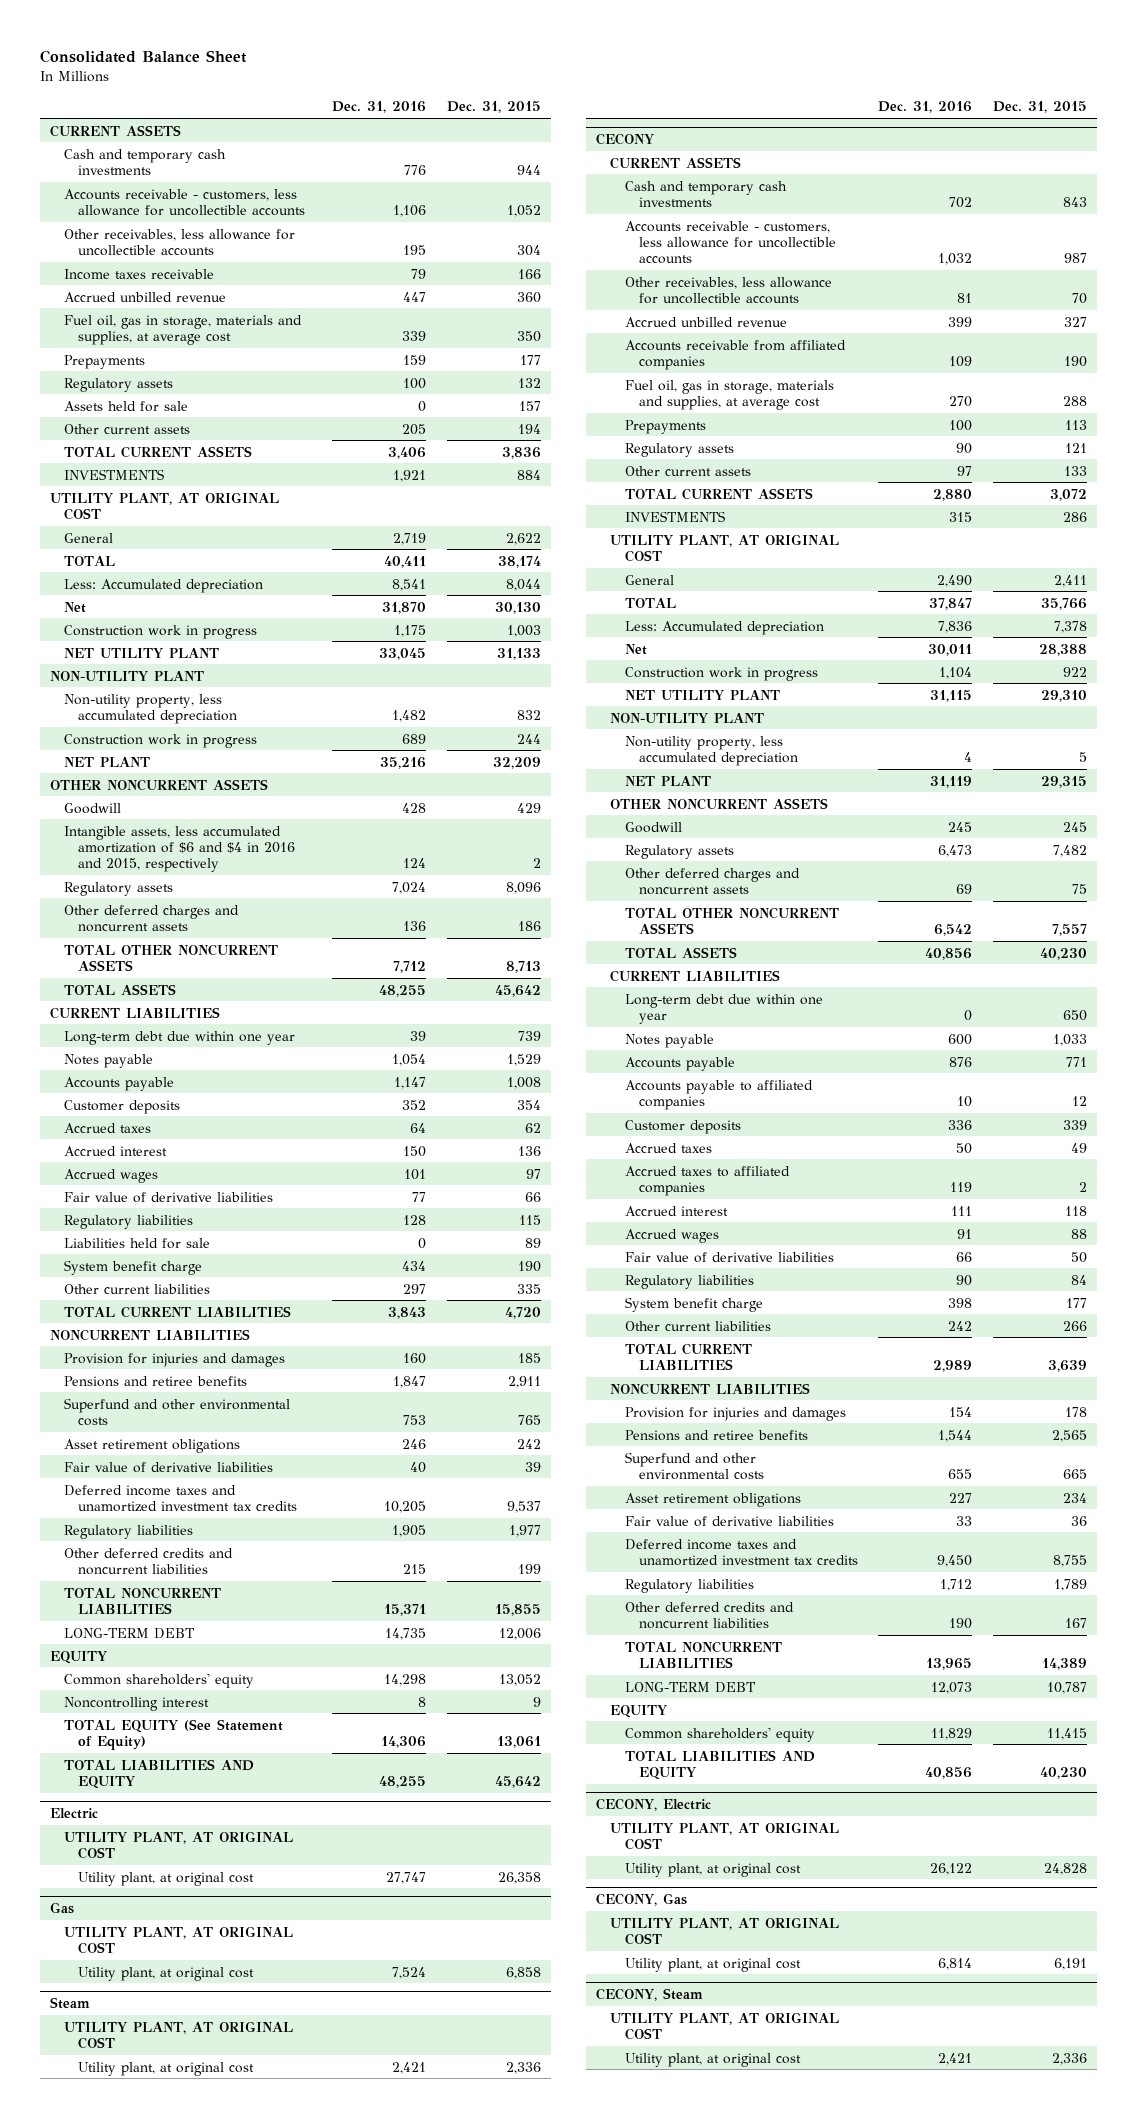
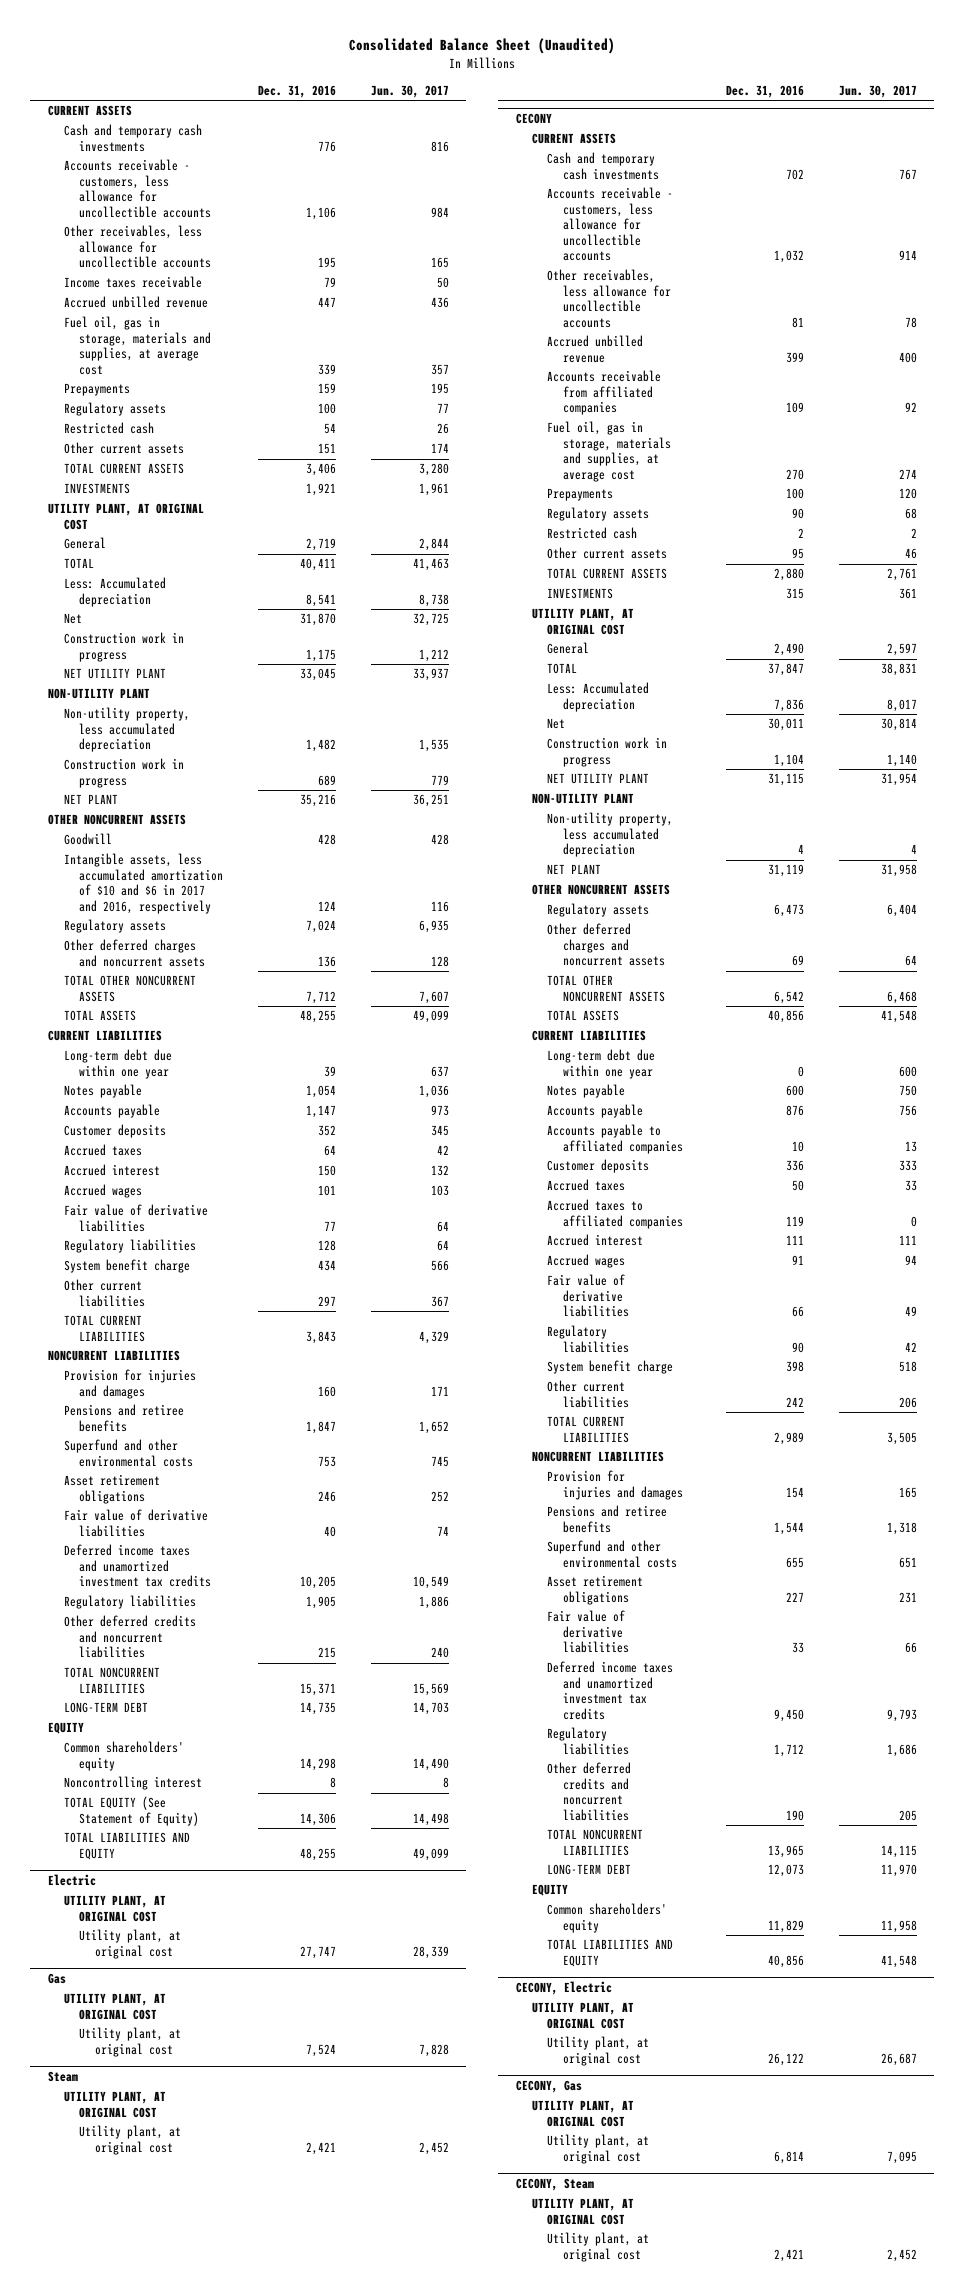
- Consolidated Balance Sheet
+ Consolidated Balance Sheet (Unaudited)
- | Dec. 31, 2016 | Dec. 31, 2015
+ | Dec. 31, 2016 | Jun. 30, 2017
- Assets held for sale | 0 | 157
- Other current assets | 205 | 194
+ Restricted cash | 54 | 26
+ Other current assets | 151 | 174
- Intangible assets, less accumulated amortization of $6 and $4 in 2016 and 2015, respectively | 124 | 2
+ Intangible assets, less accumulated amortization of $10 and $6 in 2017 and 2016, respectively | 124 | 116
- Liabilities held for sale | 0 | 89
@ CECONY
- Other current assets | 97 | 133
+ Restricted cash | 2 | 2
+ Other current assets | 95 | 46
- Goodwill | 245 | 245

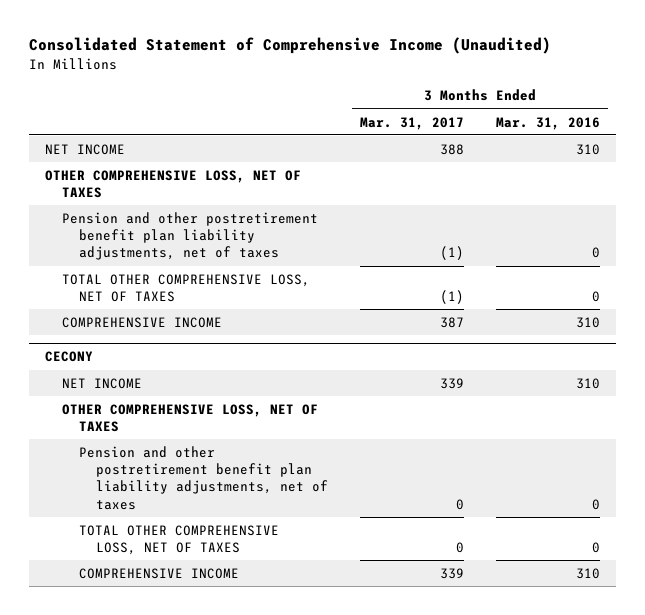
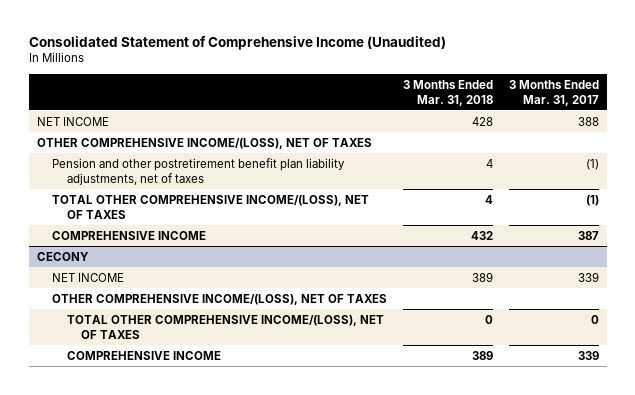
- | 3 Months Ended Mar. 31, 2017 | 3 Months Ended Mar. 31, 2016
+ | 3 Months Ended Mar. 31, 2018 | 3 Months Ended Mar. 31, 2017
- OTHER COMPREHENSIVE LOSS, NET OF TAXES
+ OTHER COMPREHENSIVE INCOME/(LOSS), NET OF TAXES
- TOTAL OTHER COMPREHENSIVE LOSS, NET OF TAXES | (1) | 0
+ TOTAL OTHER COMPREHENSIVE INCOME/(LOSS), NET OF TAXES | 4 | (1)
@ CECONY
- OTHER COMPREHENSIVE LOSS, NET OF TAXES
- Pension and other postretirement benefit plan liability adjustments, net of taxes | 0 | 0
- TOTAL OTHER COMPREHENSIVE LOSS, NET OF TAXES | 0 | 0
+ OTHER COMPREHENSIVE INCOME/(LOSS), NET OF TAXES
+ TOTAL OTHER COMPREHENSIVE INCOME/(LOSS), NET OF TAXES | 0 | 0

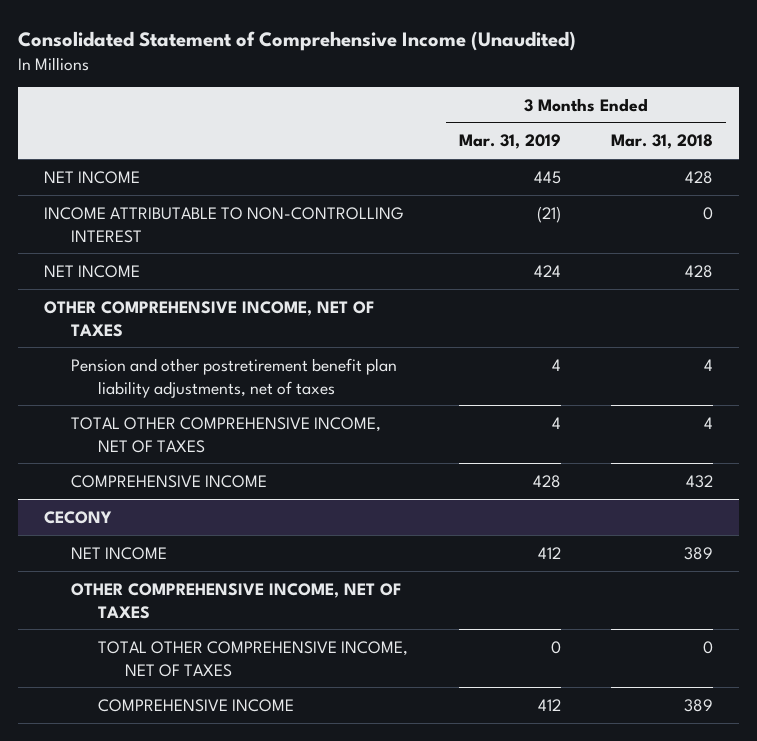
- | 3 Months Ended Mar. 31, 2018 | 3 Months Ended Mar. 31, 2017
+ | 3 Months Ended Mar. 31, 2019 | 3 Months Ended Mar. 31, 2018
- OTHER COMPREHENSIVE INCOME/(LOSS), NET OF TAXES
+ INCOME ATTRIBUTABLE TO NON-CONTROLLING INTEREST | (21) | 0
+ NET INCOME | 424 | 428
+ OTHER COMPREHENSIVE INCOME, NET OF TAXES
- TOTAL OTHER COMPREHENSIVE INCOME/(LOSS), NET OF TAXES | 4 | (1)
+ TOTAL OTHER COMPREHENSIVE INCOME, NET OF TAXES | 4 | 4
@ CECONY
- OTHER COMPREHENSIVE INCOME/(LOSS), NET OF TAXES
- TOTAL OTHER COMPREHENSIVE INCOME/(LOSS), NET OF TAXES | 0 | 0
+ OTHER COMPREHENSIVE INCOME, NET OF TAXES
+ TOTAL OTHER COMPREHENSIVE INCOME, NET OF TAXES | 0 | 0

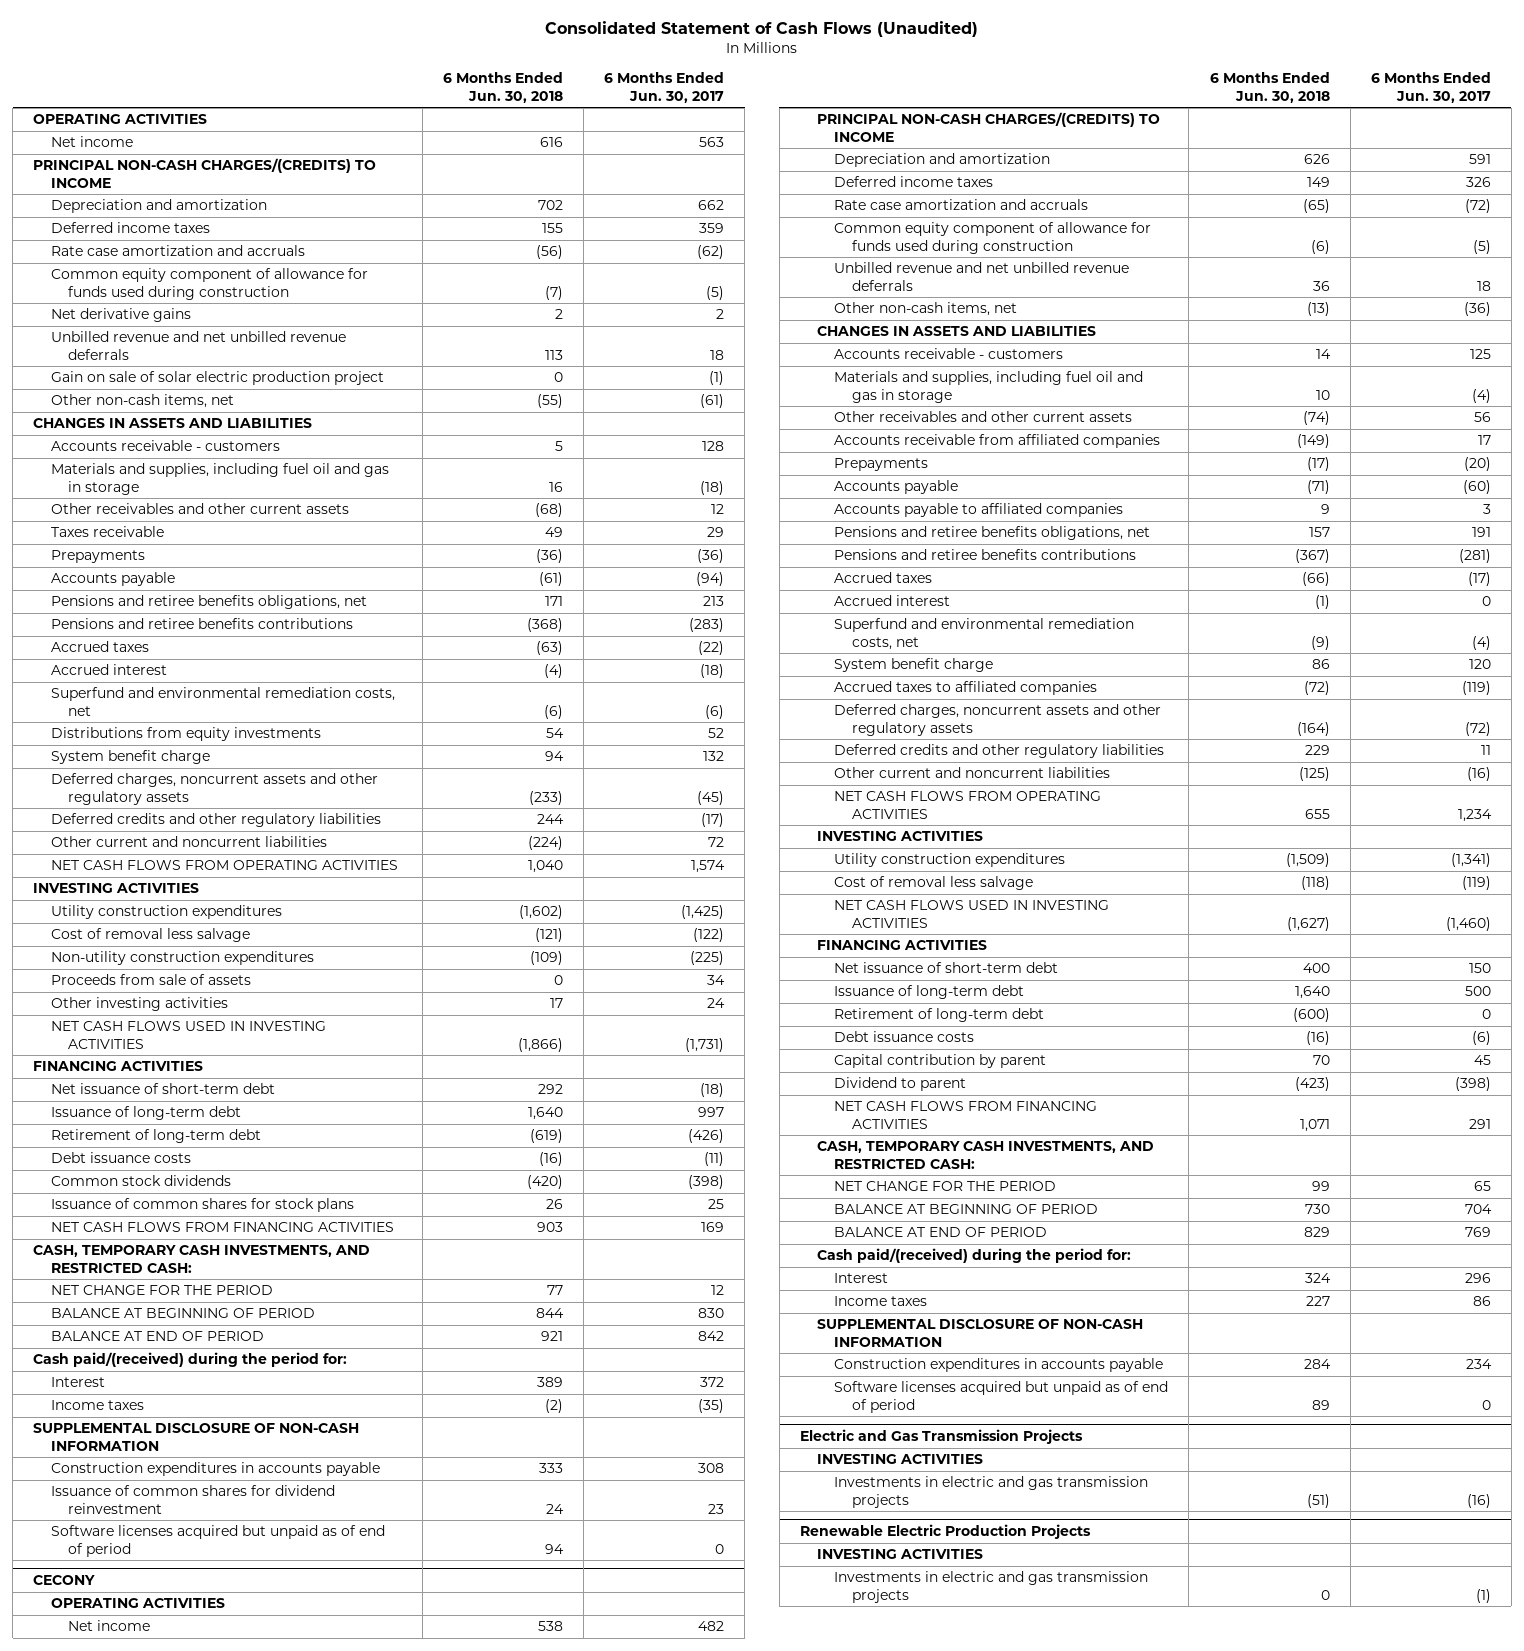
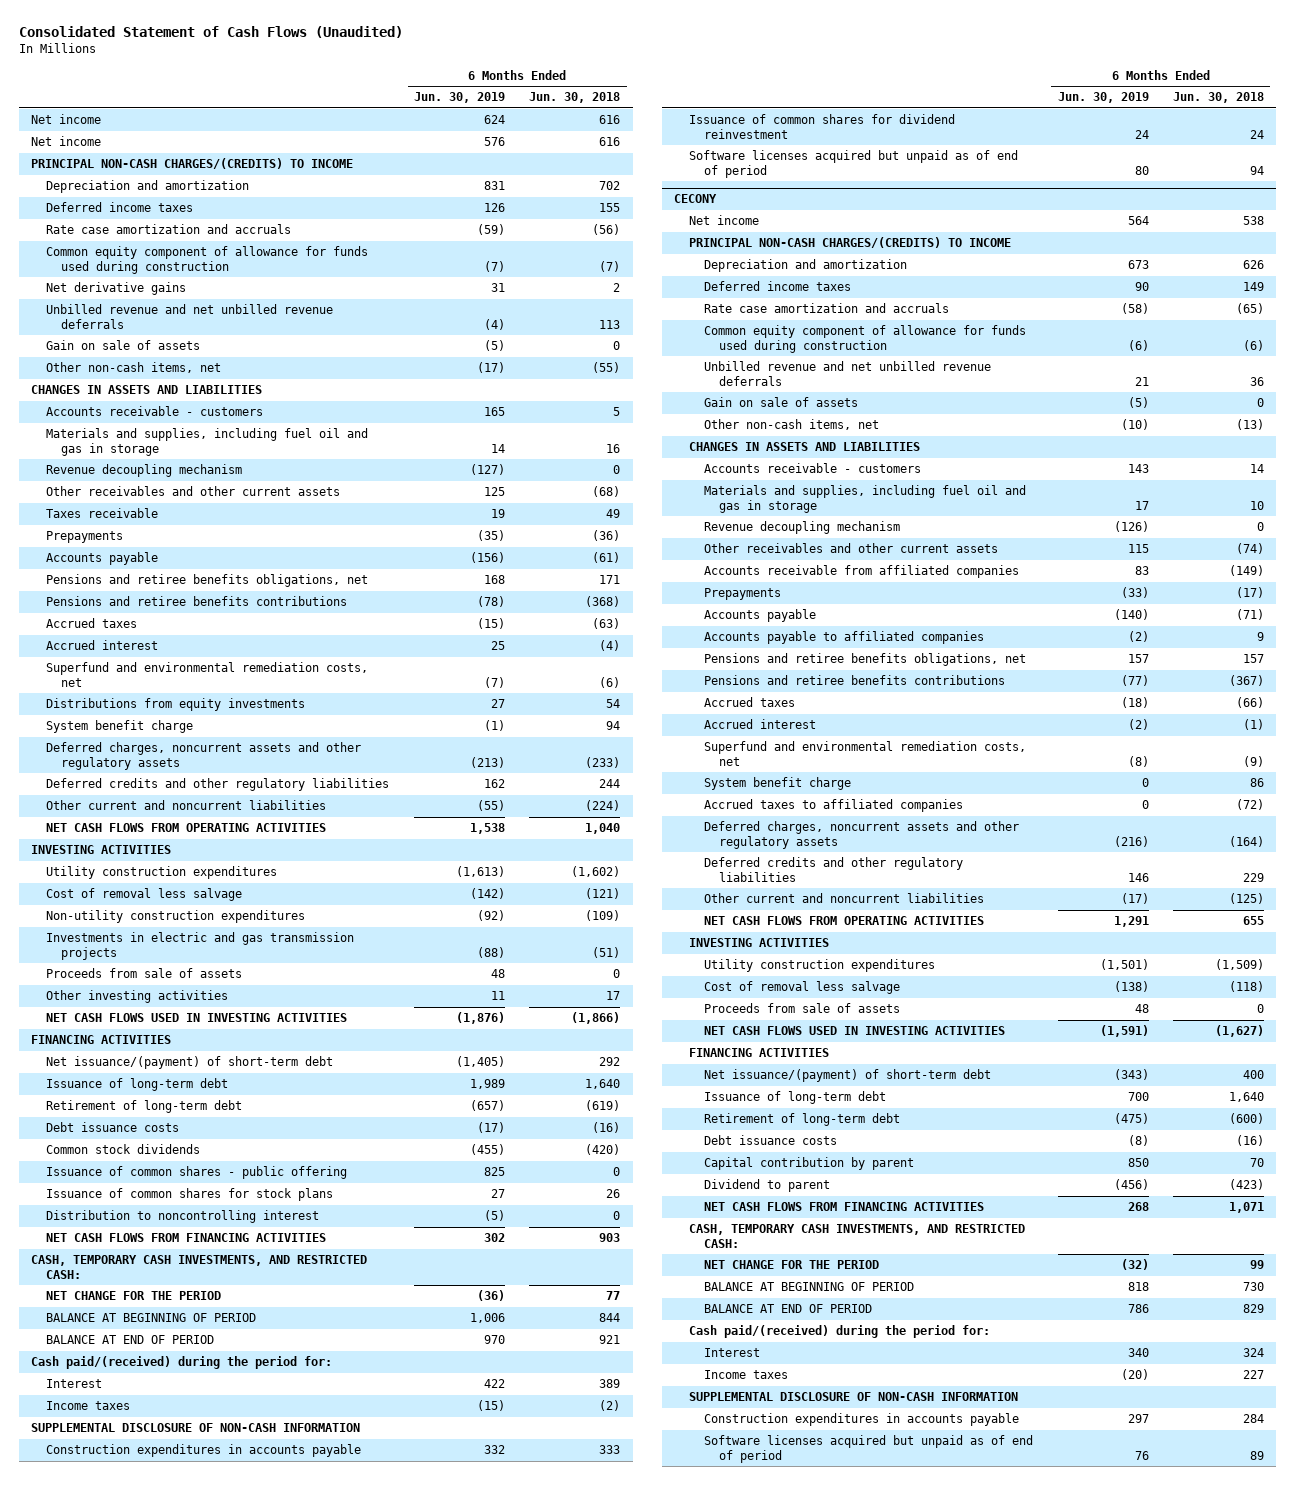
- | 6 Months Ended Jun. 30, 2018 | 6 Months Ended Jun. 30, 2017
+ | 6 Months Ended Jun. 30, 2019 | 6 Months Ended Jun. 30, 2018
- OPERATING ACTIVITIES
+ Net income | 576 | 616
- Gain on sale of solar electric production project | 0 | (1)
+ Gain on sale of assets | (5) | 0
+ Revenue decoupling mechanism | (127) | 0
+ Investments in electric and gas transmission projects | (88) | (51)
- Net issuance of short-term debt | 292 | (18)
+ Net issuance/(payment) of short-term debt | (1,405) | 292
+ Issuance of common shares - public offering | 825 | 0
+ Distribution to noncontrolling interest | (5) | 0
@ CECONY
- OPERATING ACTIVITIES
+ Gain on sale of assets | (5) | 0
+ Revenue decoupling mechanism | (126) | 0
+ Proceeds from sale of assets | 48 | 0
- Net issuance of short-term debt | 400 | 150
+ Net issuance/(payment) of short-term debt | (343) | 400
- Electric and Gas Transmission Projects
- INVESTING ACTIVITIES
- Investments in electric and gas transmission projects | (51) | (16)
- Renewable Electric Production Projects
- INVESTING ACTIVITIES
- Investments in electric and gas transmission projects | 0 | (1)

